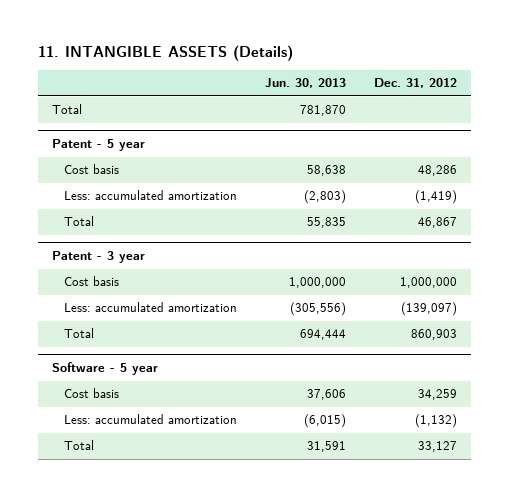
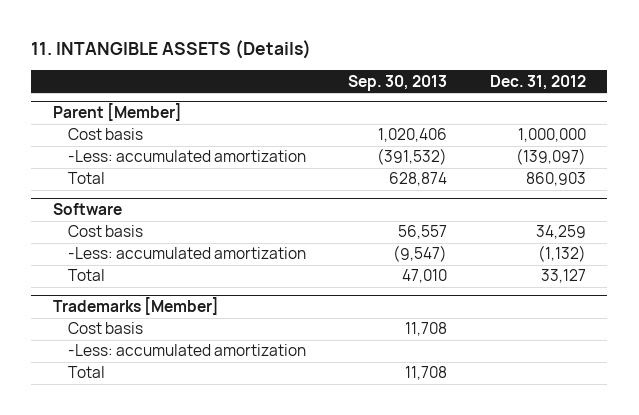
- | Jun. 30, 2013 | Dec. 31, 2012
+ | Sep. 30, 2013 | Dec. 31, 2012
- Total | 781,870 |
- Patent - 5 year
- Cost basis | 58,638 | 48,286
- Less: accumulated amortization | (2,803) | (1,419)
- Total | 55,835 | 46,867
- Patent - 3 year
+ Parent [Member]
- Less: accumulated amortization | (305,556) | (139,097)
+ -Less: accumulated amortization | (391,532) | (139,097)
- Software - 5 year
+ Software
- Less: accumulated amortization | (6,015) | (1,132)
+ -Less: accumulated amortization | (9,547) | (1,132)
+ Trademarks [Member]
+ Cost basis | 11,708 |
+ -Less: accumulated amortization
+ Total | 11,708 |

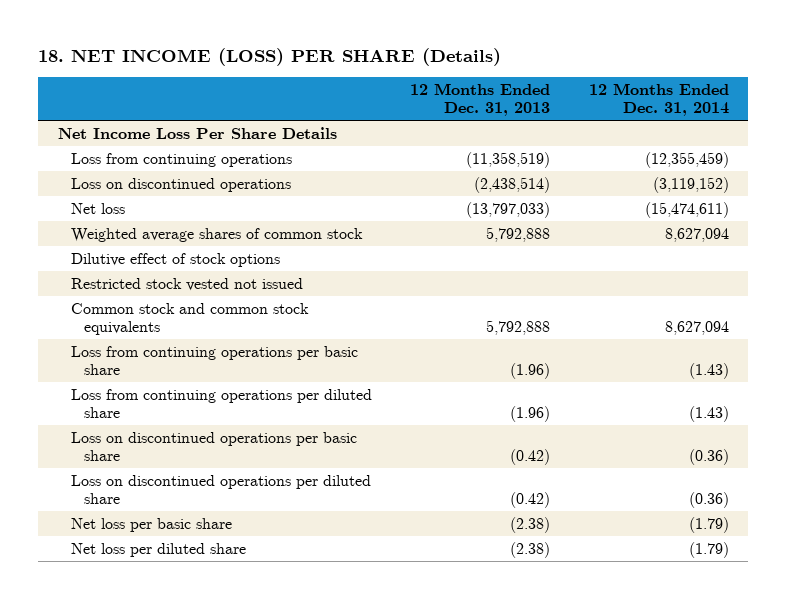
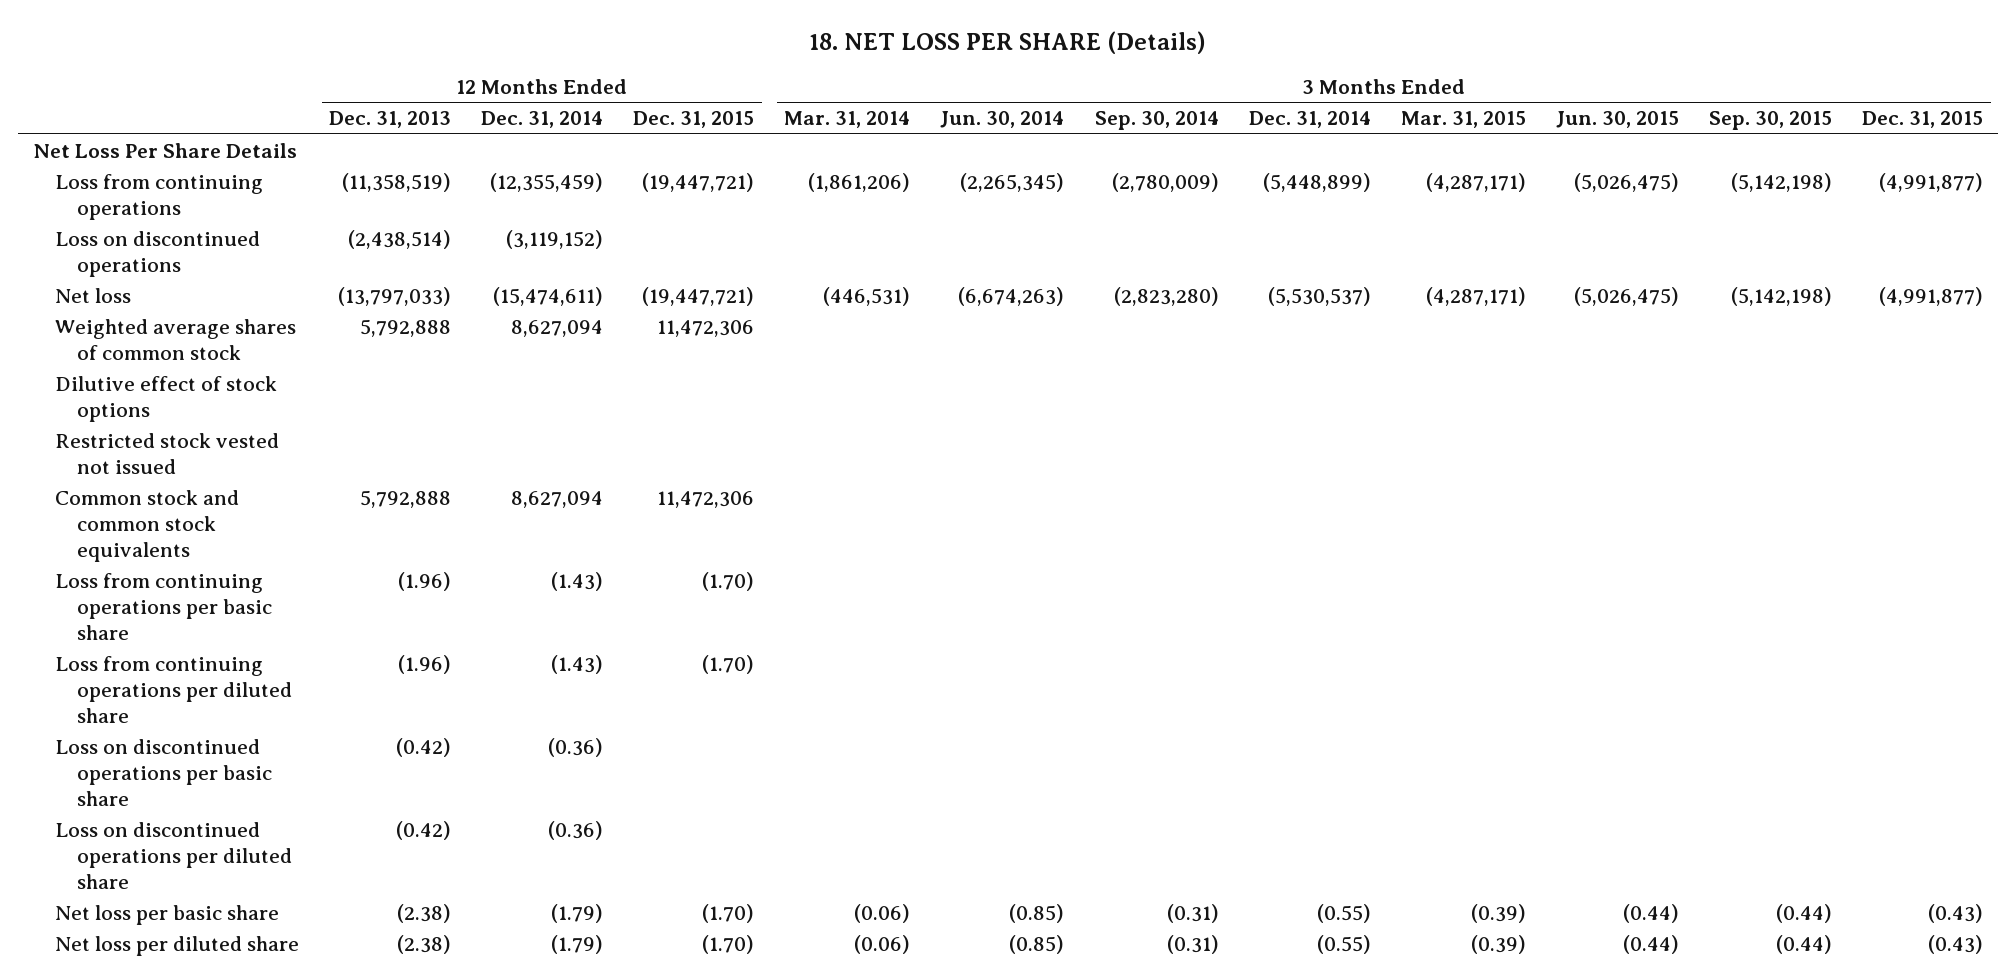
- 18. NET INCOME (LOSS) PER SHARE (Details)
+ 18. NET LOSS PER SHARE (Details)
- | 12 Months Ended Dec. 31, 2013 | 12 Months Ended Dec. 31, 2014
+ | 12 Months Ended Dec. 31, 2013 | 12 Months Ended Dec. 31, 2014 | 12 Months Ended Dec. 31, 2015 | 3 Months Ended Mar. 31, 2014 | 3 Months Ended Jun. 30, 2014 | 3 Months Ended Sep. 30, 2014 | 3 Months Ended Dec. 31, 2014 | 3 Months Ended Mar. 31, 2015 | 3 Months Ended Jun. 30, 2015 | 3 Months Ended Sep. 30, 2015 | 3 Months Ended Dec. 31, 2015
- Net Income Loss Per Share Details
+ Net Loss Per Share Details

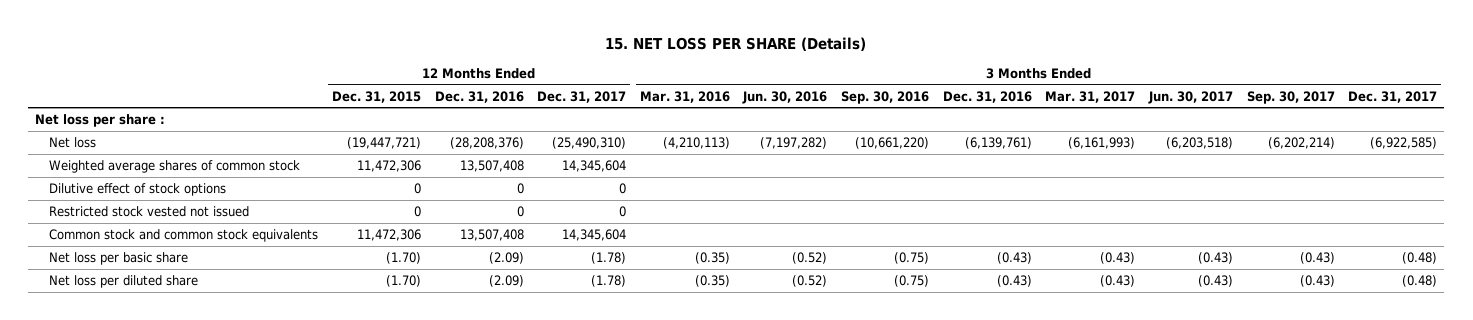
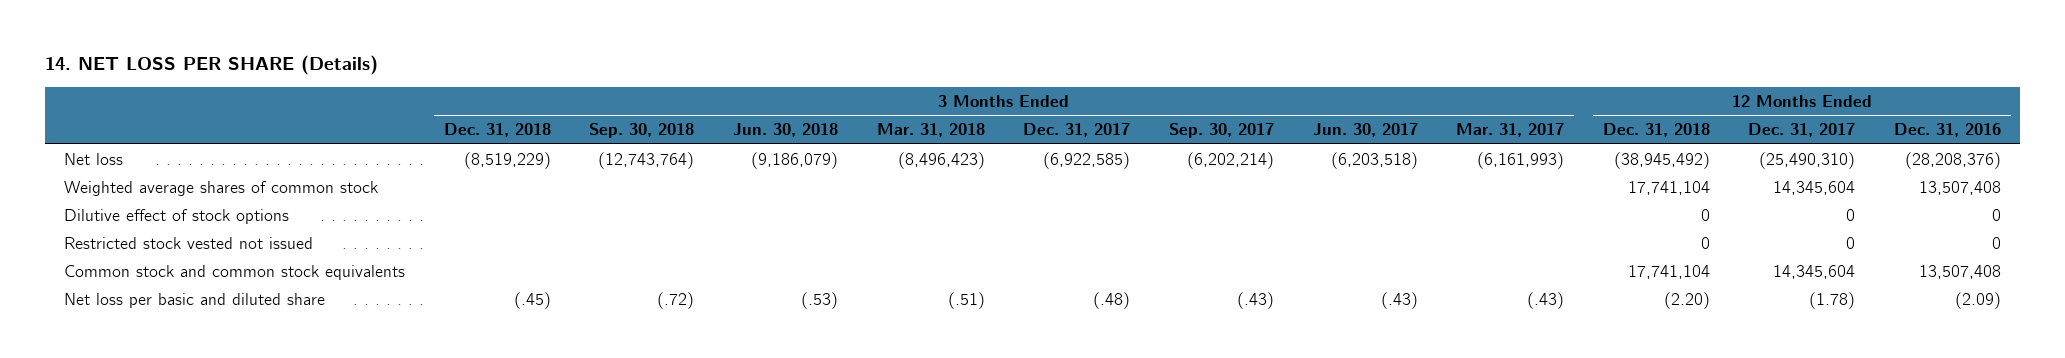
- 15. NET LOSS PER SHARE (Details)
+ 14. NET LOSS PER SHARE (Details)
- | 12 Months Ended Dec. 31, 2015 | 12 Months Ended Dec. 31, 2016 | 12 Months Ended Dec. 31, 2017 | 3 Months Ended Mar. 31, 2016 | 3 Months Ended Jun. 30, 2016 | 3 Months Ended Sep. 30, 2016 | 3 Months Ended Dec. 31, 2016 | 3 Months Ended Mar. 31, 2017 | 3 Months Ended Jun. 30, 2017 | 3 Months Ended Sep. 30, 2017 | 3 Months Ended Dec. 31, 2017
+ | 3 Months Ended Dec. 31, 2018 | 3 Months Ended Sep. 30, 2018 | 3 Months Ended Jun. 30, 2018 | 3 Months Ended Mar. 31, 2018 | 3 Months Ended Dec. 31, 2017 | 3 Months Ended Sep. 30, 2017 | 3 Months Ended Jun. 30, 2017 | 3 Months Ended Mar. 31, 2017 | 12 Months Ended Dec. 31, 2018 | 12 Months Ended Dec. 31, 2017 | 12 Months Ended Dec. 31, 2016
- Net loss per share :
- Net loss per basic share | (1.70) | (2.09) | (1.78) | (0.35) | (0.52) | (0.75) | (0.43) | (0.43) | (0.43) | (0.43) | (0.48)
- Net loss per diluted share | (1.70) | (2.09) | (1.78) | (0.35) | (0.52) | (0.75) | (0.43) | (0.43) | (0.43) | (0.43) | (0.48)
+ Net loss per basic and diluted share | (.45) | (.72) | (.53) | (.51) | (.48) | (.43) | (.43) | (.43) | (2.20) | (1.78) | (2.09)

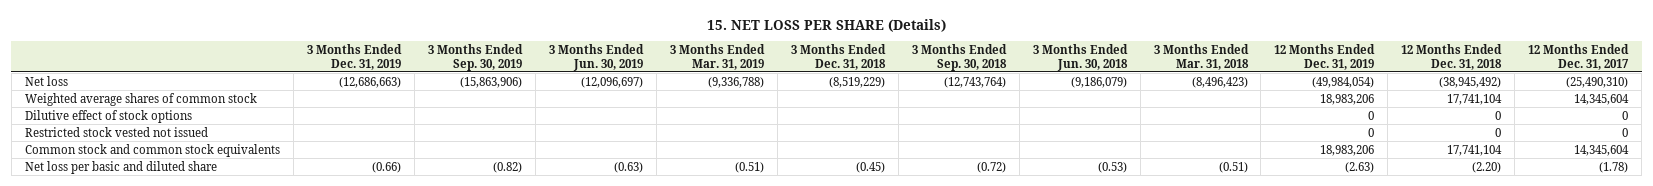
- 14. NET LOSS PER SHARE (Details)
+ 15. NET LOSS PER SHARE (Details)
- | 3 Months Ended Dec. 31, 2018 | 3 Months Ended Sep. 30, 2018 | 3 Months Ended Jun. 30, 2018 | 3 Months Ended Mar. 31, 2018 | 3 Months Ended Dec. 31, 2017 | 3 Months Ended Sep. 30, 2017 | 3 Months Ended Jun. 30, 2017 | 3 Months Ended Mar. 31, 2017 | 12 Months Ended Dec. 31, 2018 | 12 Months Ended Dec. 31, 2017 | 12 Months Ended Dec. 31, 2016
+ | 3 Months Ended Dec. 31, 2019 | 3 Months Ended Sep. 30, 2019 | 3 Months Ended Jun. 30, 2019 | 3 Months Ended Mar. 31, 2019 | 3 Months Ended Dec. 31, 2018 | 3 Months Ended Sep. 30, 2018 | 3 Months Ended Jun. 30, 2018 | 3 Months Ended Mar. 31, 2018 | 12 Months Ended Dec. 31, 2019 | 12 Months Ended Dec. 31, 2018 | 12 Months Ended Dec. 31, 2017
- Net loss per basic and diluted share | (.45) | (.72) | (.53) | (.51) | (.48) | (.43) | (.43) | (.43) | (2.20) | (1.78) | (2.09)
+ Net loss per basic and diluted share | (0.66) | (0.82) | (0.63) | (0.51) | (0.45) | (0.72) | (0.53) | (0.51) | (2.63) | (2.20) | (1.78)

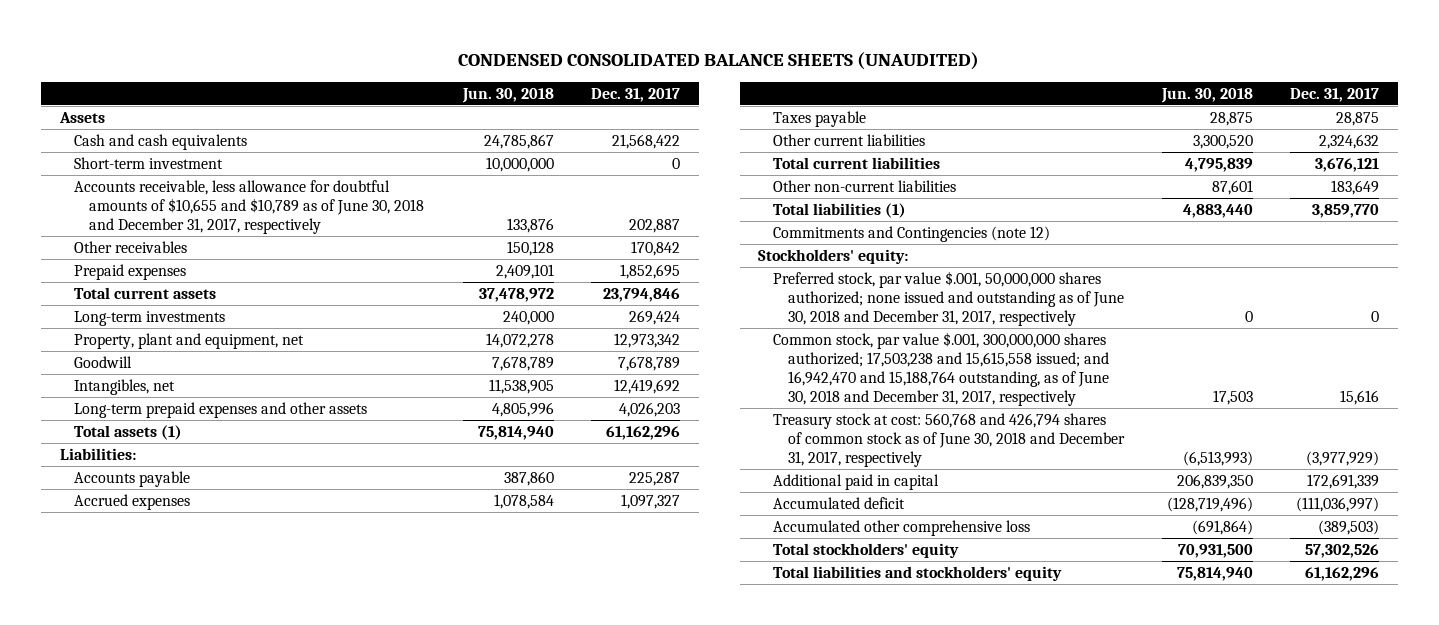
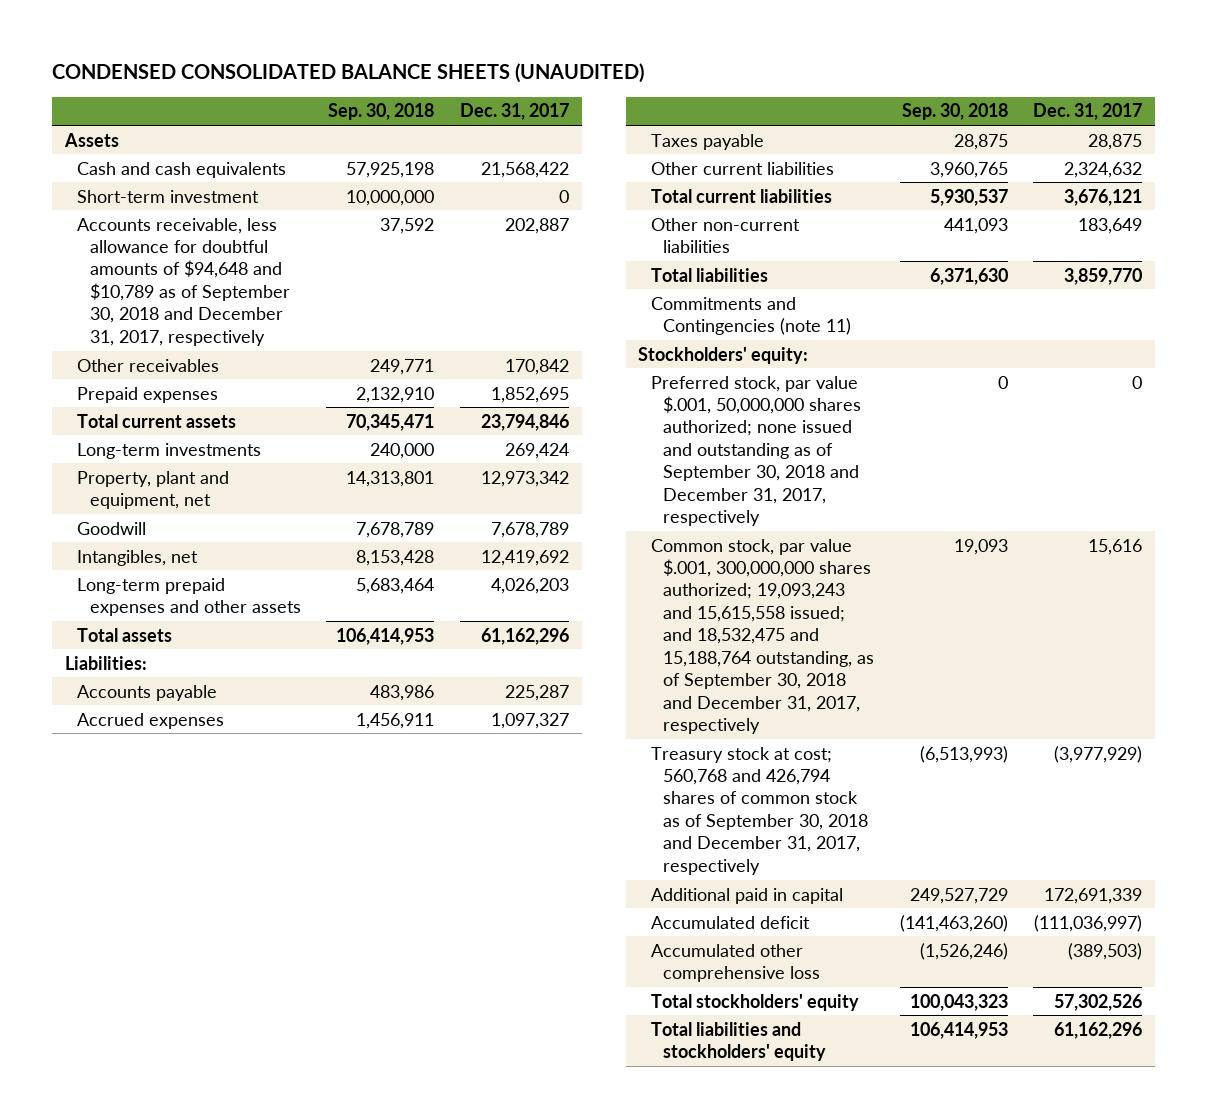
- | Jun. 30, 2018 | Dec. 31, 2017
+ | Sep. 30, 2018 | Dec. 31, 2017
- Accounts receivable, less allowance for doubtful amounts of $10,655 and $10,789 as of June 30, 2018 and December 31, 2017, respectively | 133,876 | 202,887
+ Accounts receivable, less allowance for doubtful amounts of $94,648 and $10,789 as of September 30, 2018 and December 31, 2017, respectively | 37,592 | 202,887
- Total assets (1) | 75,814,940 | 61,162,296
+ Total assets | 106,414,953 | 61,162,296
- Total liabilities (1) | 4,883,440 | 3,859,770
- Commitments and Contingencies (note 12)
+ Total liabilities | 6,371,630 | 3,859,770
+ Commitments and Contingencies (note 11)
- Preferred stock, par value $.001, 50,000,000 shares authorized; none issued and outstanding as of June 30, 2018 and December 31, 2017, respectively | 0 | 0
- Common stock, par value $.001, 300,000,000 shares authorized; 17,503,238 and 15,615,558 issued; and 16,942,470 and 15,188,764 outstanding, as of June 30, 2018 and December 31, 2017, respectively | 17,503 | 15,616
- Treasury stock at cost: 560,768 and 426,794 shares of common stock as of June 30, 2018 and December 31, 2017, respectively | (6,513,993) | (3,977,929)
+ Preferred stock, par value $.001, 50,000,000 shares authorized; none issued and outstanding as of September 30, 2018 and December 31, 2017, respectively | 0 | 0
+ Common stock, par value $.001, 300,000,000 shares authorized; 19,093,243 and 15,615,558 issued; and 18,532,475 and 15,188,764 outstanding, as of September 30, 2018 and December 31, 2017, respectively | 19,093 | 15,616
+ Treasury stock at cost; 560,768 and 426,794 shares of common stock as of September 30, 2018 and December 31, 2017, respectively | (6,513,993) | (3,977,929)

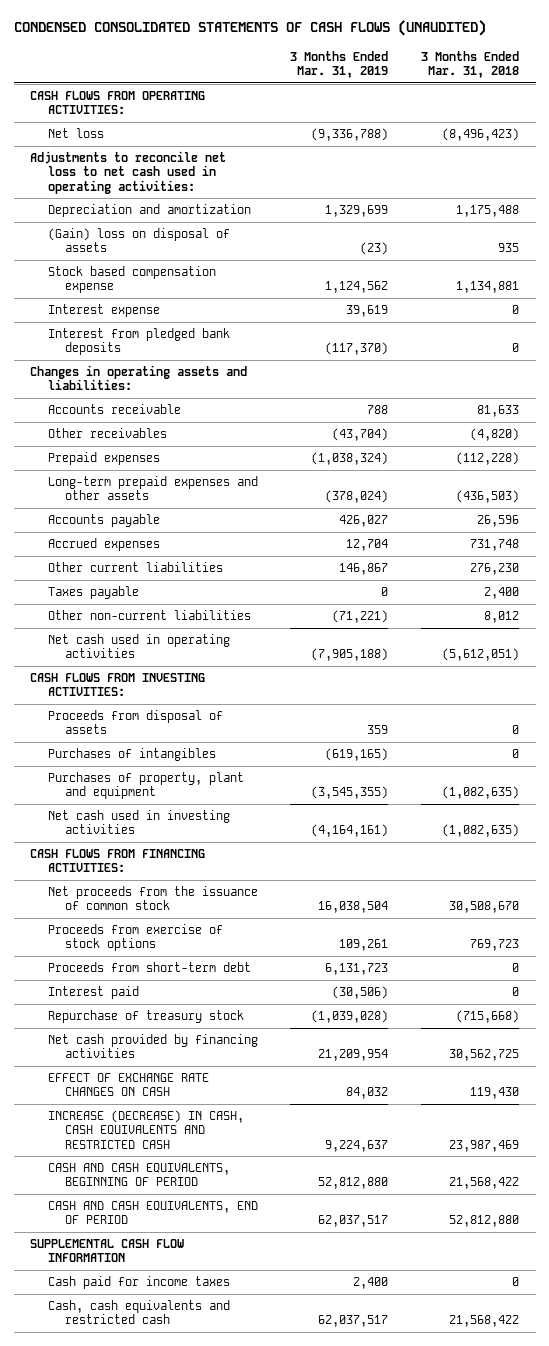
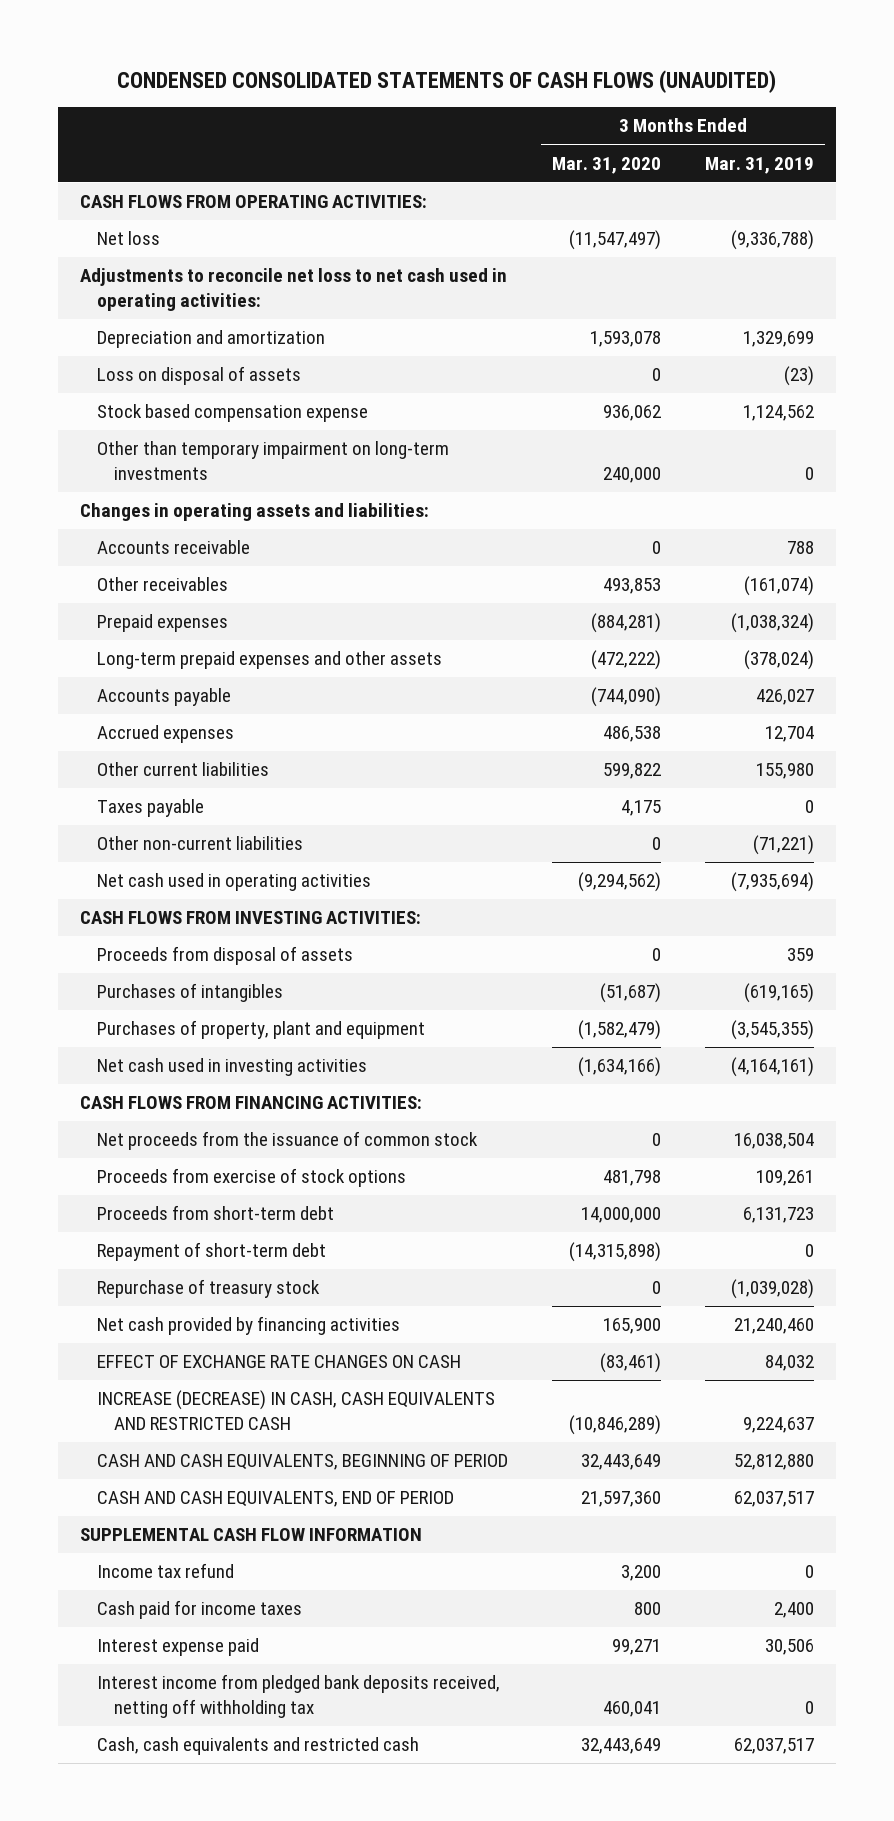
- | 3 Months Ended Mar. 31, 2019 | 3 Months Ended Mar. 31, 2018
+ | 3 Months Ended Mar. 31, 2020 | 3 Months Ended Mar. 31, 2019
- (Gain) loss on disposal of assets | (23) | 935
+ Loss on disposal of assets | 0 | (23)
- Interest expense | 39,619 | 0
- Interest from pledged bank deposits | (117,370) | 0
+ Other than temporary impairment on long-term investments | 240,000 | 0
- Other receivables | (43,704) | (4,820)
+ Other receivables | 493,853 | (161,074)
- Other current liabilities | 146,867 | 276,230
+ Other current liabilities | 599,822 | 155,980
- Net cash used in operating activities | (7,905,188) | (5,612,051)
+ Net cash used in operating activities | (9,294,562) | (7,935,694)
- Interest paid | (30,506) | 0
+ Repayment of short-term debt | (14,315,898) | 0
- Net cash provided by financing activities | 21,209,954 | 30,562,725
+ Net cash provided by financing activities | 165,900 | 21,240,460
+ Income tax refund | 3,200 | 0
+ Interest expense paid | 99,271 | 30,506
+ Interest income from pledged bank deposits received, netting off withholding tax | 460,041 | 0

